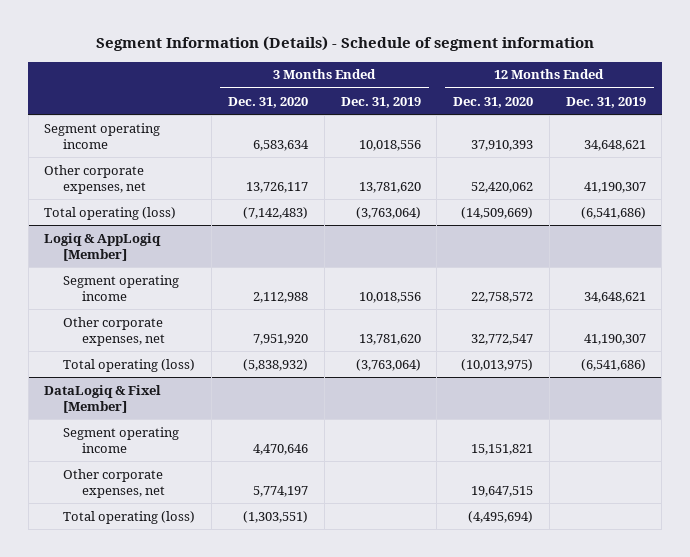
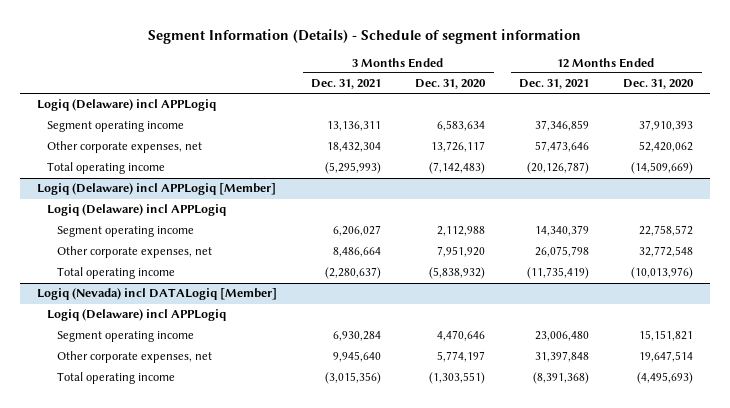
- | 3 Months Ended Dec. 31, 2020 | 3 Months Ended Dec. 31, 2019 | 12 Months Ended Dec. 31, 2020 | 12 Months Ended Dec. 31, 2019
+ | 3 Months Ended Dec. 31, 2021 | 3 Months Ended Dec. 31, 2020 | 12 Months Ended Dec. 31, 2021 | 12 Months Ended Dec. 31, 2020
+ Logiq (Delaware) incl APPLogiq
- Total operating (loss) | (7,142,483) | (3,763,064) | (14,509,669) | (6,541,686)
- Logiq & AppLogiq [Member]
+ Total operating income | (5,295,993) | (7,142,483) | (20,126,787) | (14,509,669)
+ Logiq (Delaware) incl APPLogiq [Member]
+ Logiq (Delaware) incl APPLogiq
- Other corporate expenses, net | 7,951,920 | 13,781,620 | 32,772,547 | 41,190,307
- Total operating (loss) | (5,838,932) | (3,763,064) | (10,013,975) | (6,541,686)
- DataLogiq & Fixel [Member]
+ Other corporate expenses, net | 8,486,664 | 7,951,920 | 26,075,798 | 32,772,548
+ Total operating income | (2,280,637) | (5,838,932) | (11,735,419) | (10,013,976)
+ Logiq (Nevada) incl DATALogiq [Member]
+ Logiq (Delaware) incl APPLogiq
- Other corporate expenses, net | 5,774,197 | | 19,647,515 |
- Total operating (loss) | (1,303,551) | | (4,495,694) |
+ Other corporate expenses, net | 9,945,640 | 5,774,197 | 31,397,848 | 19,647,514
+ Total operating income | (3,015,356) | (1,303,551) | (8,391,368) | (4,495,693)

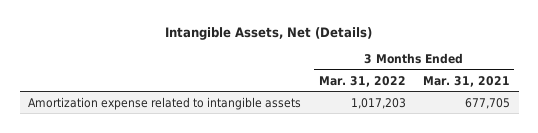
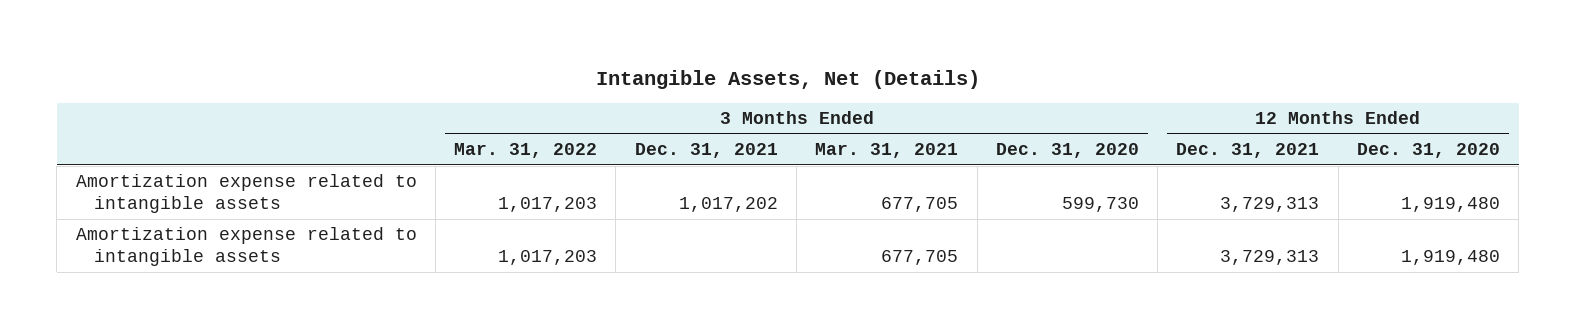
- | 3 Months Ended Mar. 31, 2022 | 3 Months Ended Mar. 31, 2021
+ | 3 Months Ended Mar. 31, 2022 | 3 Months Ended Dec. 31, 2021 | 3 Months Ended Mar. 31, 2021 | 3 Months Ended Dec. 31, 2020 | 12 Months Ended Dec. 31, 2021 | 12 Months Ended Dec. 31, 2020
+ Amortization expense related to intangible assets | 1,017,203 | | 677,705 | | 3,729,313 | 1,919,480

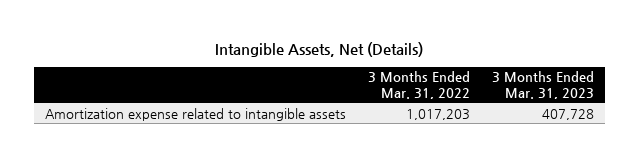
- | 3 Months Ended Mar. 31, 2022 | 3 Months Ended Dec. 31, 2021 | 3 Months Ended Mar. 31, 2021 | 3 Months Ended Dec. 31, 2020 | 12 Months Ended Dec. 31, 2021 | 12 Months Ended Dec. 31, 2020
+ | 3 Months Ended Mar. 31, 2022 | 3 Months Ended Mar. 31, 2023
- Amortization expense related to intangible assets | 1,017,203 | | 677,705 | | 3,729,313 | 1,919,480

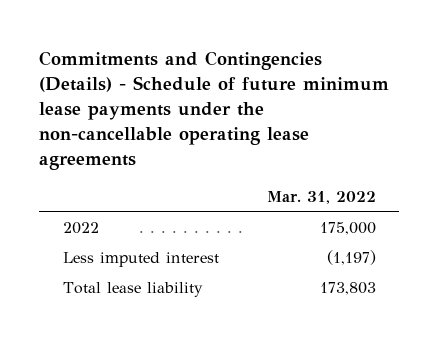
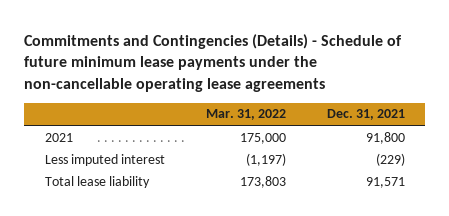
- | Mar. 31, 2022
+ | Mar. 31, 2022 | Dec. 31, 2021
- 2022 | 175,000
+ 2021 | 175,000 | 91,800

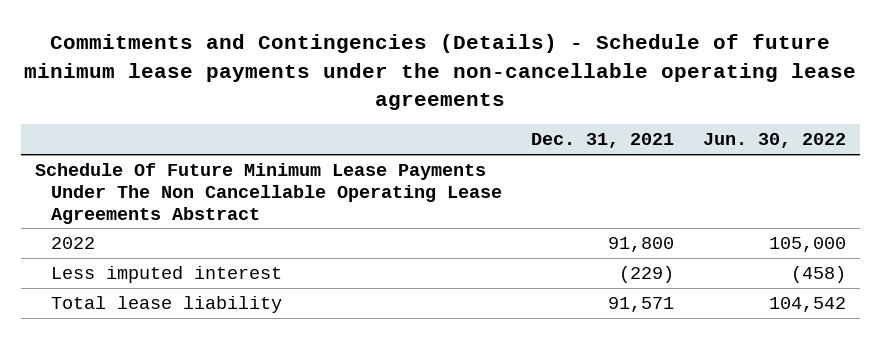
- | Mar. 31, 2022 | Dec. 31, 2021
+ | Dec. 31, 2021 | Jun. 30, 2022
- 2021 | 175,000 | 91,800
+ Schedule Of Future Minimum Lease Payments Under The Non Cancellable Operating Lease Agreements Abstract
+ 2022 | 91,800 | 105,000

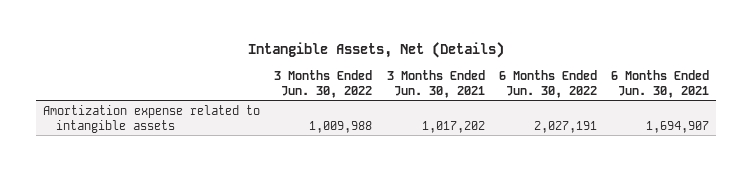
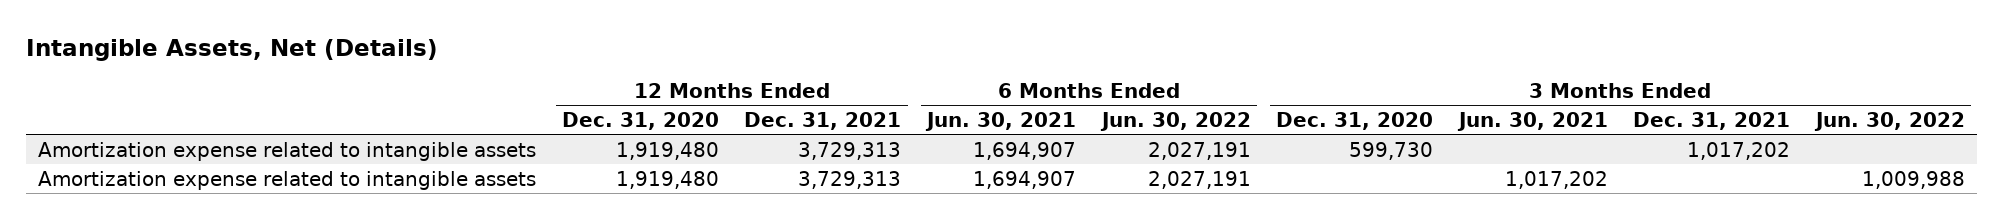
- | 3 Months Ended Jun. 30, 2022 | 3 Months Ended Jun. 30, 2021 | 6 Months Ended Jun. 30, 2022 | 6 Months Ended Jun. 30, 2021
+ | 12 Months Ended Dec. 31, 2020 | 12 Months Ended Dec. 31, 2021 | 6 Months Ended Jun. 30, 2021 | 6 Months Ended Jun. 30, 2022 | 3 Months Ended Dec. 31, 2020 | 3 Months Ended Jun. 30, 2021 | 3 Months Ended Dec. 31, 2021 | 3 Months Ended Jun. 30, 2022
+ Amortization expense related to intangible assets | 1,919,480 | 3,729,313 | 1,694,907 | 2,027,191 | 599,730 | | 1,017,202 |

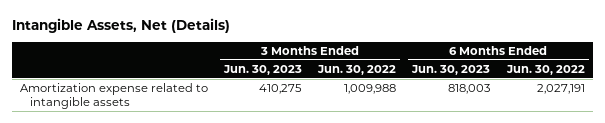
- | 12 Months Ended Dec. 31, 2020 | 12 Months Ended Dec. 31, 2021 | 6 Months Ended Jun. 30, 2021 | 6 Months Ended Jun. 30, 2022 | 3 Months Ended Dec. 31, 2020 | 3 Months Ended Jun. 30, 2021 | 3 Months Ended Dec. 31, 2021 | 3 Months Ended Jun. 30, 2022
+ | 3 Months Ended Jun. 30, 2023 | 3 Months Ended Jun. 30, 2022 | 6 Months Ended Jun. 30, 2023 | 6 Months Ended Jun. 30, 2022
- Amortization expense related to intangible assets | 1,919,480 | 3,729,313 | 1,694,907 | 2,027,191 | 599,730 | | 1,017,202 |

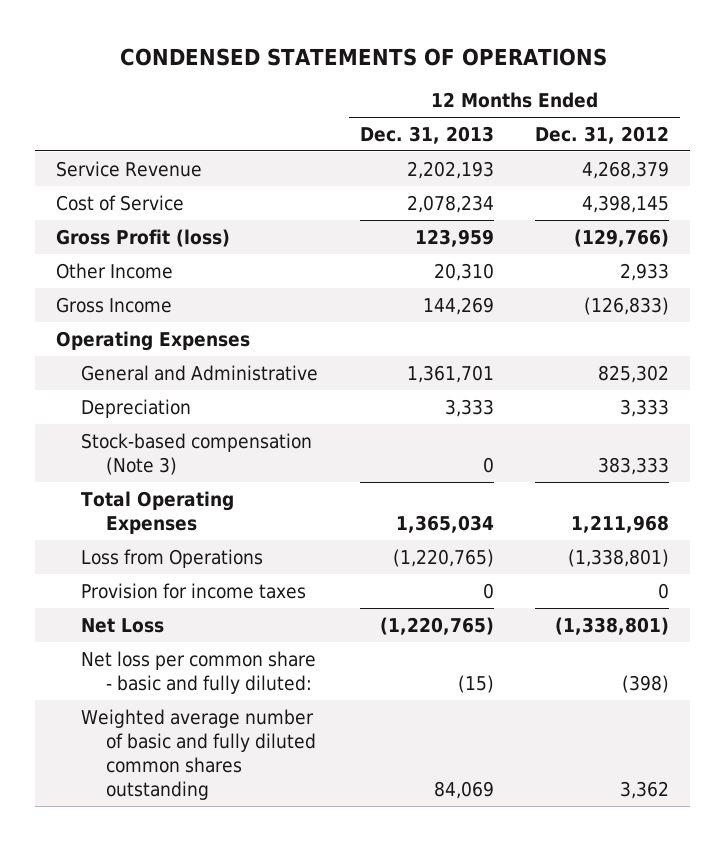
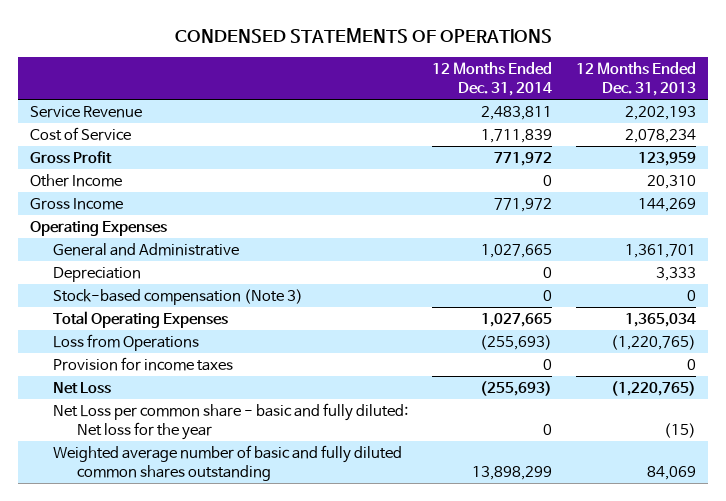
- | 12 Months Ended Dec. 31, 2013 | 12 Months Ended Dec. 31, 2012
+ | 12 Months Ended Dec. 31, 2014 | 12 Months Ended Dec. 31, 2013
- Gross Profit (loss) | 123,959 | (129,766)
+ Gross Profit | 771,972 | 123,959
- Net loss per common share - basic and fully diluted: | (15) | (398)
+ Net Loss per common share - basic and fully diluted: Net loss for the year | 0 | (15)

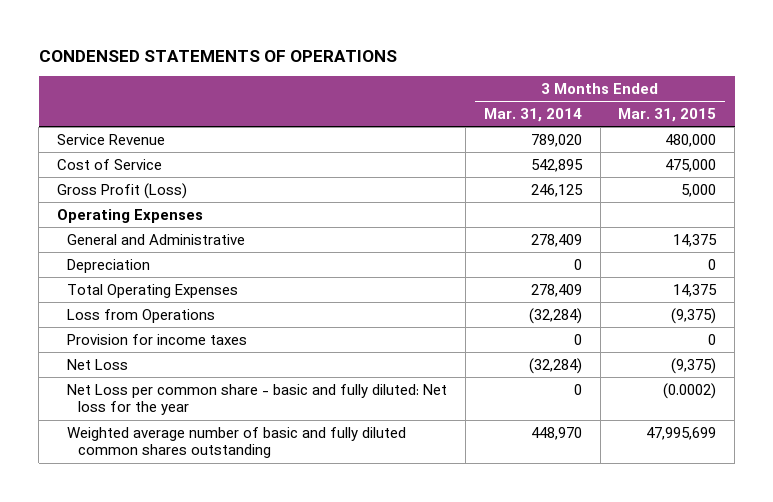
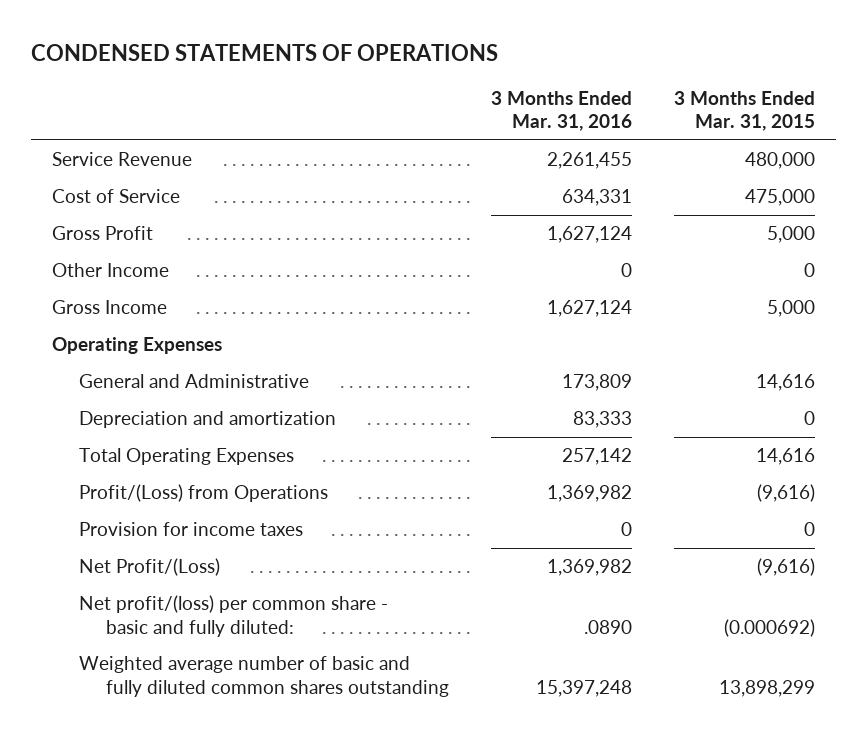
- | 3 Months Ended Mar. 31, 2014 | 3 Months Ended Mar. 31, 2015
+ | 3 Months Ended Mar. 31, 2016 | 3 Months Ended Mar. 31, 2015
- Gross Profit (Loss) | 246,125 | 5,000
+ Gross Profit | 1,627,124 | 5,000
+ Other Income | 0 | 0
+ Gross Income | 1,627,124 | 5,000
- General and Administrative | 278,409 | 14,375
- Depreciation | 0 | 0
- Total Operating Expenses | 278,409 | 14,375
- Loss from Operations | (32,284) | (9,375)
+ General and Administrative | 173,809 | 14,616
+ Depreciation and amortization | 83,333 | 0
+ Total Operating Expenses | 257,142 | 14,616
+ Profit/(Loss) from Operations | 1,369,982 | (9,616)
- Net Loss | (32,284) | (9,375)
- Net Loss per common share - basic and fully diluted: Net loss for the year | 0 | (0.0002)
- Weighted average number of basic and fully diluted common shares outstanding | 448,970 | 47,995,699
+ Net Profit/(Loss) | 1,369,982 | (9,616)
+ Net profit/(loss) per common share - basic and fully diluted: | .0890 | (0.000692)
+ Weighted average number of basic and fully diluted common shares outstanding | 15,397,248 | 13,898,299

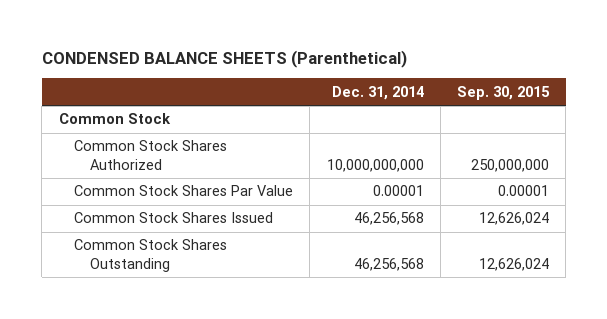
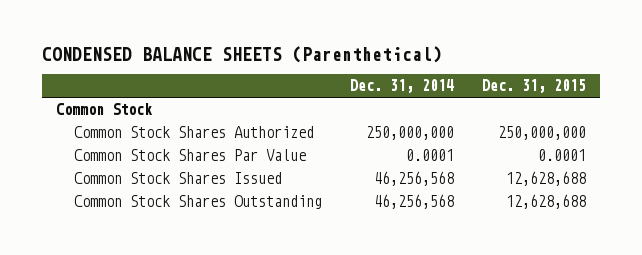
- | Dec. 31, 2014 | Sep. 30, 2015
+ | Dec. 31, 2014 | Dec. 31, 2015
- Common Stock Shares Authorized | 10,000,000,000 | 250,000,000
- Common Stock Shares Par Value | 0.00001 | 0.00001
+ Common Stock Shares Authorized | 250,000,000 | 250,000,000
+ Common Stock Shares Par Value | 0.0001 | 0.0001

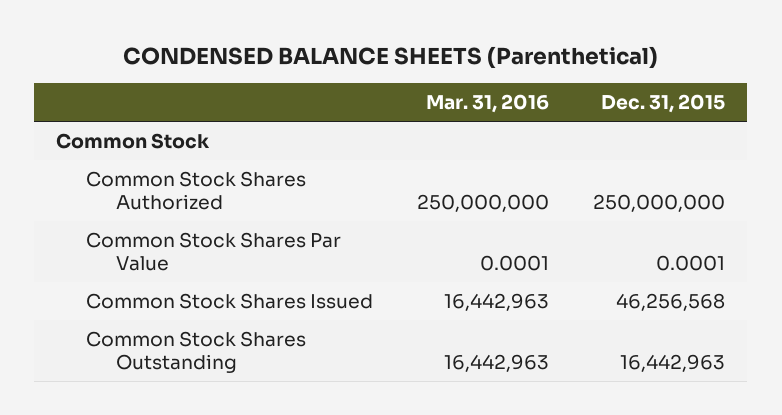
- | Dec. 31, 2014 | Dec. 31, 2015
+ | Mar. 31, 2016 | Dec. 31, 2015
- Common Stock Shares Issued | 46,256,568 | 12,628,688
- Common Stock Shares Outstanding | 46,256,568 | 12,628,688
+ Common Stock Shares Issued | 16,442,963 | 46,256,568
+ Common Stock Shares Outstanding | 16,442,963 | 16,442,963

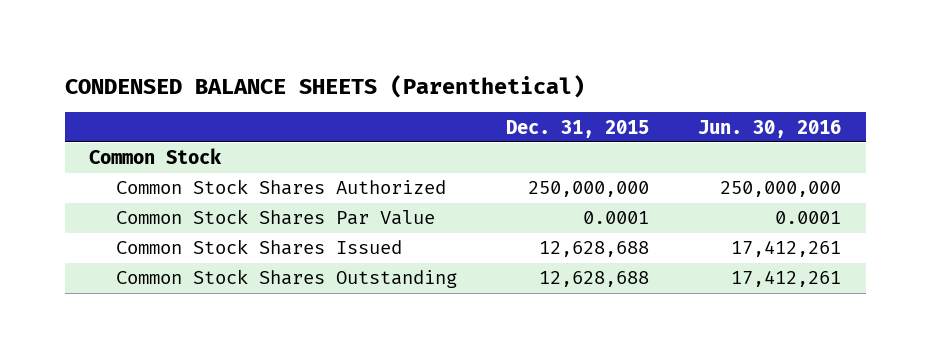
- | Mar. 31, 2016 | Dec. 31, 2015
+ | Dec. 31, 2015 | Jun. 30, 2016
- Common Stock Shares Issued | 16,442,963 | 46,256,568
- Common Stock Shares Outstanding | 16,442,963 | 16,442,963
+ Common Stock Shares Issued | 12,628,688 | 17,412,261
+ Common Stock Shares Outstanding | 12,628,688 | 17,412,261

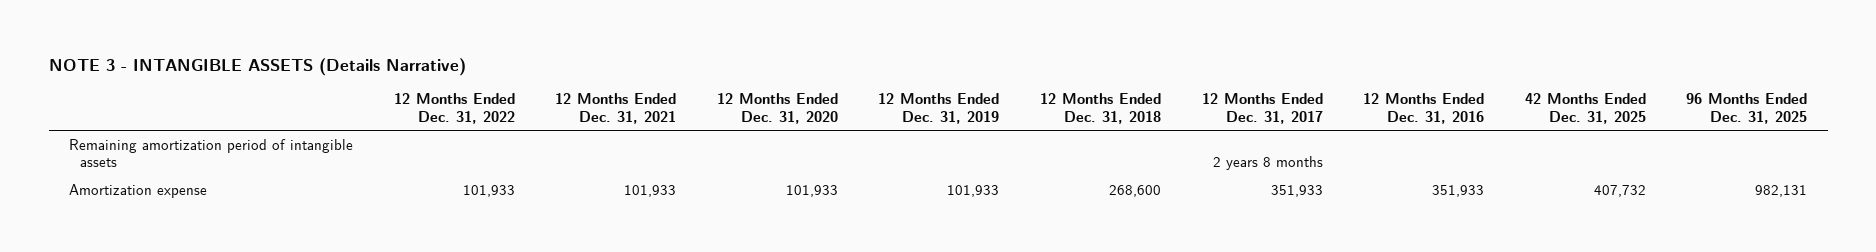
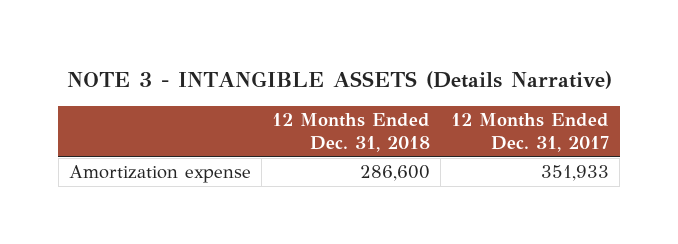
- | 12 Months Ended Dec. 31, 2022 | 12 Months Ended Dec. 31, 2021 | 12 Months Ended Dec. 31, 2020 | 12 Months Ended Dec. 31, 2019 | 12 Months Ended Dec. 31, 2018 | 12 Months Ended Dec. 31, 2017 | 12 Months Ended Dec. 31, 2016 | 42 Months Ended Dec. 31, 2025 | 96 Months Ended Dec. 31, 2025
+ | 12 Months Ended Dec. 31, 2018 | 12 Months Ended Dec. 31, 2017
- Remaining amortization period of intangible assets | | | | | | 2 years 8 months | | |
- Amortization expense | 101,933 | 101,933 | 101,933 | 101,933 | 268,600 | 351,933 | 351,933 | 407,732 | 982,131
+ Amortization expense | 286,600 | 351,933

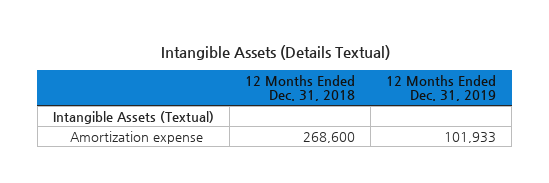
- NOTE 3 - INTANGIBLE ASSETS (Details Narrative)
+ Intangible Assets (Details Textual)
- | 12 Months Ended Dec. 31, 2018 | 12 Months Ended Dec. 31, 2017
+ | 12 Months Ended Dec. 31, 2018 | 12 Months Ended Dec. 31, 2019
- Amortization expense | 286,600 | 351,933
+ Intangible Assets (Textual)
+ Amortization expense | 268,600 | 101,933

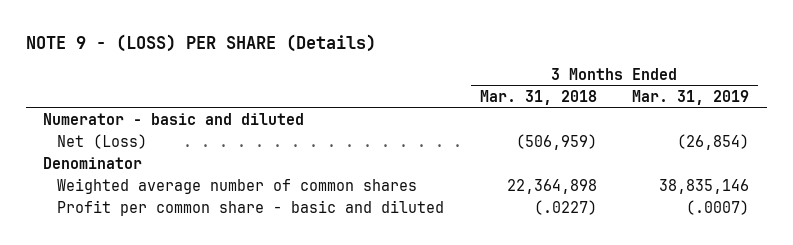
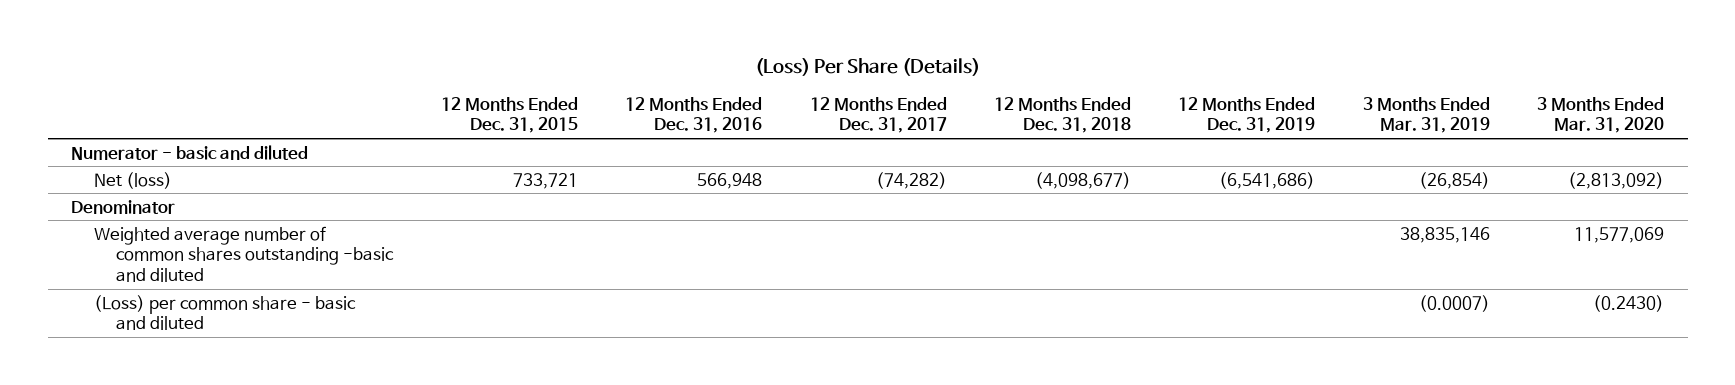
- NOTE 9 - (LOSS) PER SHARE (Details)
+ (Loss) Per Share (Details)
- | 3 Months Ended Mar. 31, 2018 | 3 Months Ended Mar. 31, 2019
+ | 12 Months Ended Dec. 31, 2015 | 12 Months Ended Dec. 31, 2016 | 12 Months Ended Dec. 31, 2017 | 12 Months Ended Dec. 31, 2018 | 12 Months Ended Dec. 31, 2019 | 3 Months Ended Mar. 31, 2019 | 3 Months Ended Mar. 31, 2020
- Net (Loss) | (506,959) | (26,854)
+ Net (loss) | 733,721 | 566,948 | (74,282) | (4,098,677) | (6,541,686) | (26,854) | (2,813,092)
- Weighted average number of common shares | 22,364,898 | 38,835,146
- Profit per common share - basic and diluted | (.0227) | (.0007)
+ Weighted average number of common shares outstanding -basic and diluted | | | | | | 38,835,146 | 11,577,069
+ (Loss) per common share - basic and diluted | | | | | | (0.0007) | (0.2430)

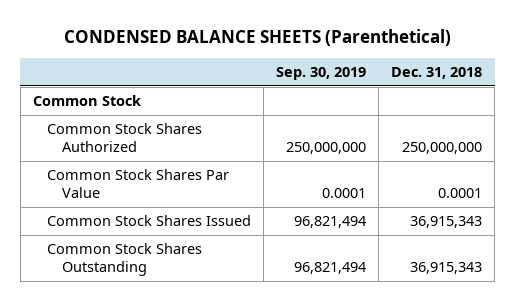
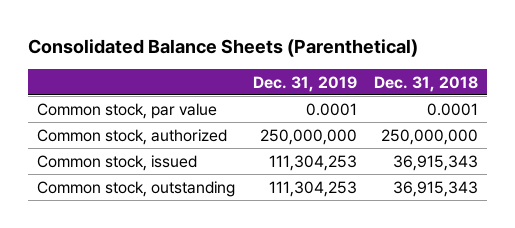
- CONDENSED BALANCE SHEETS (Parenthetical)
+ Consolidated Balance Sheets (Parenthetical)
- | Sep. 30, 2019 | Dec. 31, 2018
+ | Dec. 31, 2019 | Dec. 31, 2018
- Common Stock
- Common Stock Shares Authorized | 250,000,000 | 250,000,000
- Common Stock Shares Par Value | 0.0001 | 0.0001
- Common Stock Shares Issued | 96,821,494 | 36,915,343
- Common Stock Shares Outstanding | 96,821,494 | 36,915,343
+ Common stock, par value | 0.0001 | 0.0001
+ Common stock, authorized | 250,000,000 | 250,000,000
+ Common stock, issued | 111,304,253 | 36,915,343
+ Common stock, outstanding | 111,304,253 | 36,915,343

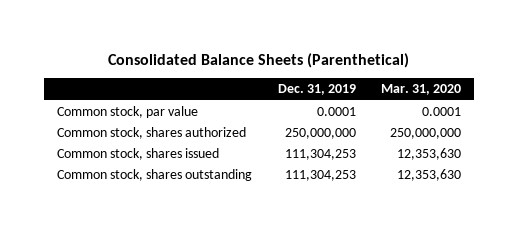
- | Dec. 31, 2019 | Dec. 31, 2018
+ | Dec. 31, 2019 | Mar. 31, 2020
- Common stock, authorized | 250,000,000 | 250,000,000
- Common stock, issued | 111,304,253 | 36,915,343
- Common stock, outstanding | 111,304,253 | 36,915,343
+ Common stock, shares authorized | 250,000,000 | 250,000,000
+ Common stock, shares issued | 111,304,253 | 12,353,630
+ Common stock, shares outstanding | 111,304,253 | 12,353,630

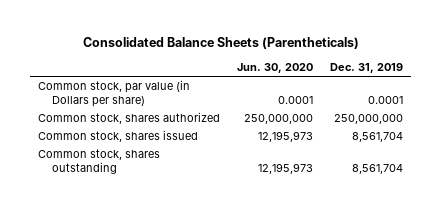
- Consolidated Balance Sheets (Parenthetical)
+ Consolidated Balance Sheets (Parentheticals)
- | Dec. 31, 2019 | Mar. 31, 2020
+ | Jun. 30, 2020 | Dec. 31, 2019
- Common stock, par value | 0.0001 | 0.0001
+ Common stock, par value (in Dollars per share) | 0.0001 | 0.0001
- Common stock, shares issued | 111,304,253 | 12,353,630
- Common stock, shares outstanding | 111,304,253 | 12,353,630
+ Common stock, shares issued | 12,195,973 | 8,561,704
+ Common stock, shares outstanding | 12,195,973 | 8,561,704

